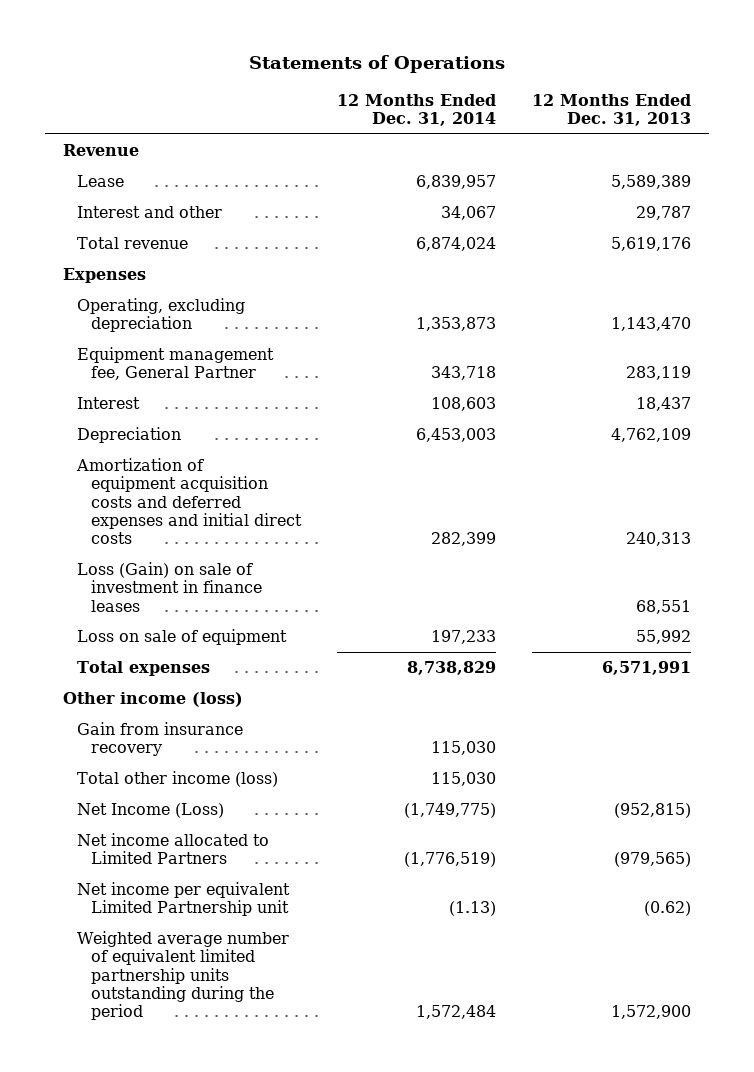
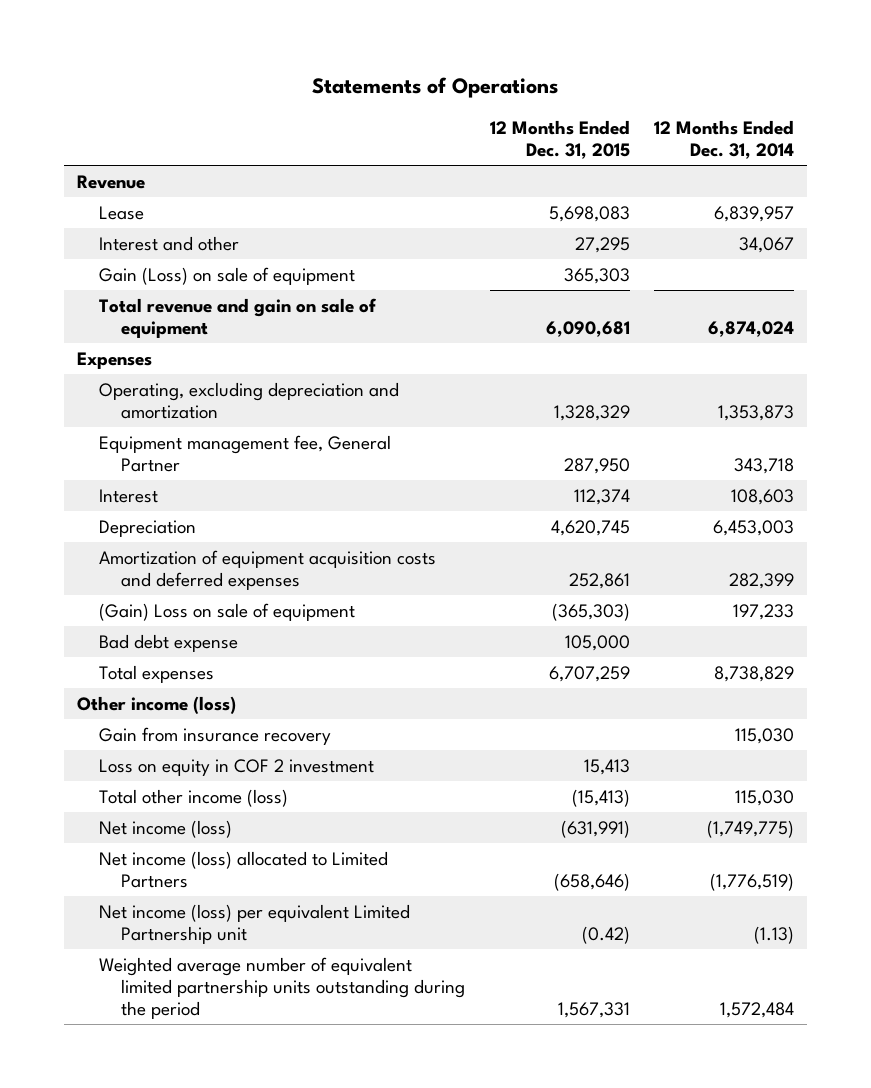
- | 12 Months Ended Dec. 31, 2014 | 12 Months Ended Dec. 31, 2013
+ | 12 Months Ended Dec. 31, 2015 | 12 Months Ended Dec. 31, 2014
- Total revenue | 6,874,024 | 5,619,176
+ Gain (Loss) on sale of equipment | 365,303 |
+ Total revenue and gain on sale of equipment | 6,090,681 | 6,874,024
- Operating, excluding depreciation | 1,353,873 | 1,143,470
+ Operating, excluding depreciation and amortization | 1,328,329 | 1,353,873
- Amortization of equipment acquisition costs and deferred expenses and initial direct costs | 282,399 | 240,313
- Loss (Gain) on sale of investment in finance leases | | 68,551
- Loss on sale of equipment | 197,233 | 55,992
+ Amortization of equipment acquisition costs and deferred expenses | 252,861 | 282,399
+ (Gain) Loss on sale of equipment | (365,303) | 197,233
+ Bad debt expense | 105,000 |
+ Loss on equity in COF 2 investment | 15,413 |
- Net Income (Loss) | (1,749,775) | (952,815)
- Net income allocated to Limited Partners | (1,776,519) | (979,565)
- Net income per equivalent Limited Partnership unit | (1.13) | (0.62)
+ Net income (loss) | (631,991) | (1,749,775)
+ Net income (loss) allocated to Limited Partners | (658,646) | (1,776,519)
+ Net income (loss) per equivalent Limited Partnership unit | (0.42) | (1.13)

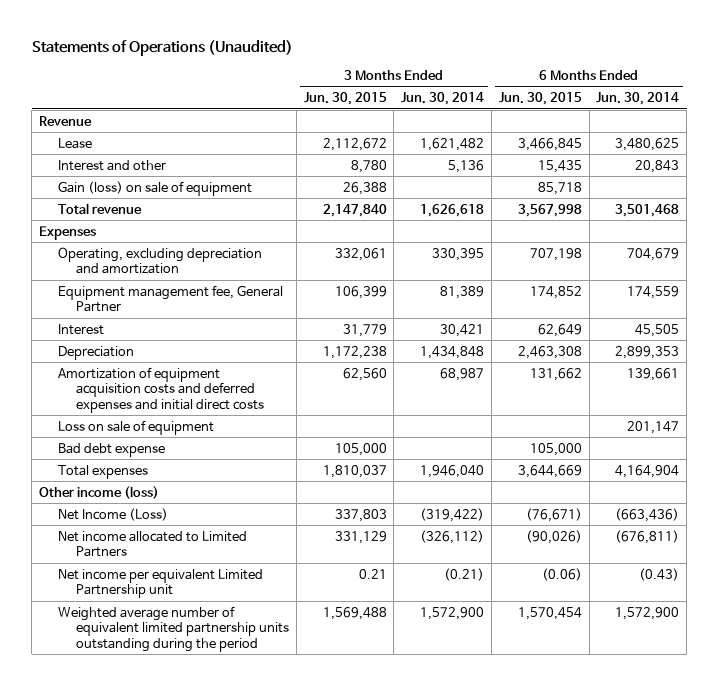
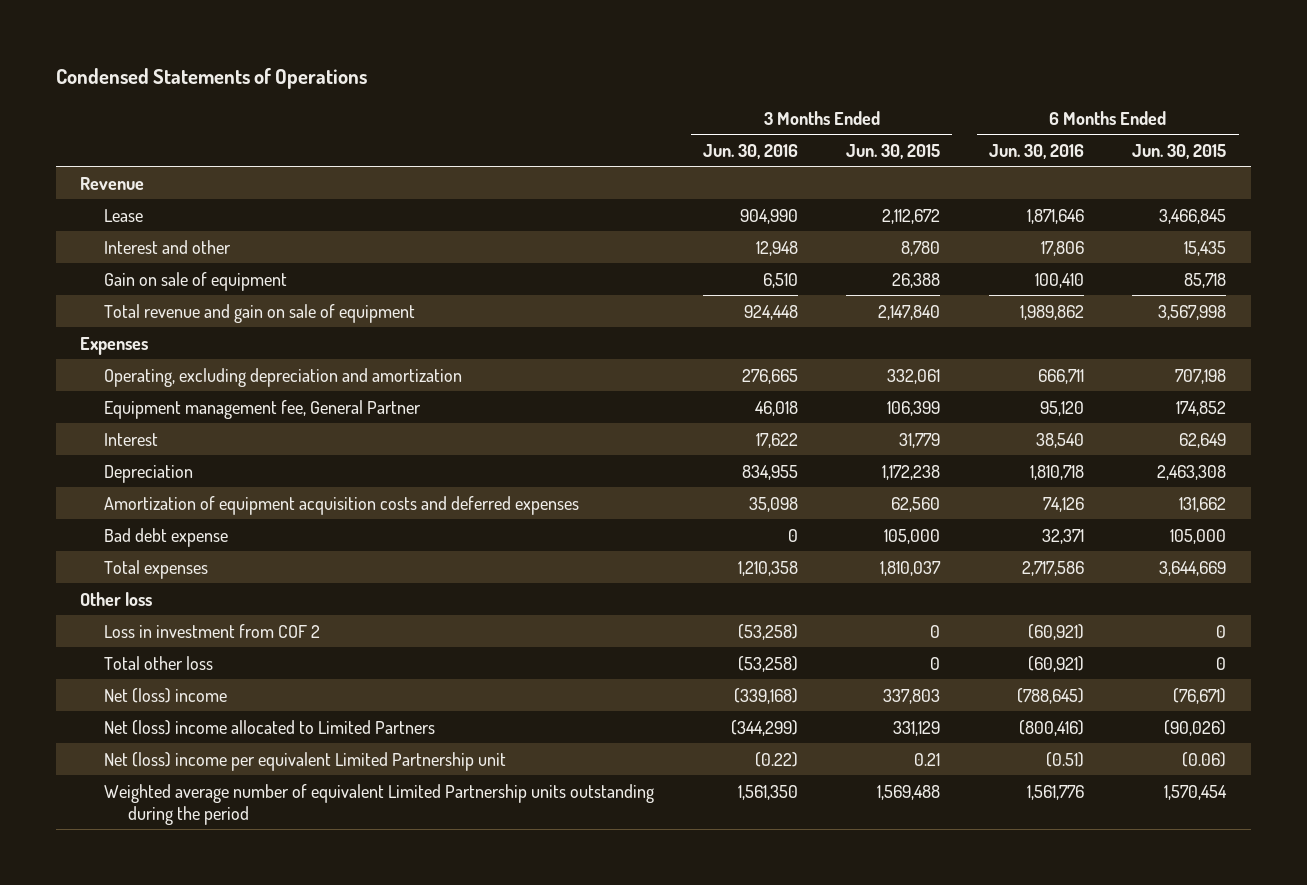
- Statements of Operations (Unaudited)
+ Condensed Statements of Operations
- | 3 Months Ended Jun. 30, 2015 | 3 Months Ended Jun. 30, 2014 | 6 Months Ended Jun. 30, 2015 | 6 Months Ended Jun. 30, 2014
+ | 3 Months Ended Jun. 30, 2016 | 3 Months Ended Jun. 30, 2015 | 6 Months Ended Jun. 30, 2016 | 6 Months Ended Jun. 30, 2015
- Gain (loss) on sale of equipment | 26,388 | | 85,718 |
- Total revenue | 2,147,840 | 1,626,618 | 3,567,998 | 3,501,468
+ Gain on sale of equipment | 6,510 | 26,388 | 100,410 | 85,718
+ Total revenue and gain on sale of equipment | 924,448 | 2,147,840 | 1,989,862 | 3,567,998
- Amortization of equipment acquisition costs and deferred expenses and initial direct costs | 62,560 | 68,987 | 131,662 | 139,661
- Loss on sale of equipment | | | | 201,147
+ Amortization of equipment acquisition costs and deferred expenses | 35,098 | 62,560 | 74,126 | 131,662
- Other income (loss)
- Net Income (Loss) | 337,803 | (319,422) | (76,671) | (663,436)
- Net income allocated to Limited Partners | 331,129 | (326,112) | (90,026) | (676,811)
- Net income per equivalent Limited Partnership unit | 0.21 | (0.21) | (0.06) | (0.43)
- Weighted average number of equivalent limited partnership units outstanding during the period | 1,569,488 | 1,572,900 | 1,570,454 | 1,572,900
+ Other loss
+ Loss in investment from COF 2 | (53,258) | 0 | (60,921) | 0
+ Total other loss | (53,258) | 0 | (60,921) | 0
+ Net (loss) income | (339,168) | 337,803 | (788,645) | (76,671)
+ Net (loss) income allocated to Limited Partners | (344,299) | 331,129 | (800,416) | (90,026)
+ Net (loss) income per equivalent Limited Partnership unit | (0.22) | 0.21 | (0.51) | (0.06)
+ Weighted average number of equivalent Limited Partnership units outstanding during the period | 1,561,350 | 1,569,488 | 1,561,776 | 1,570,454

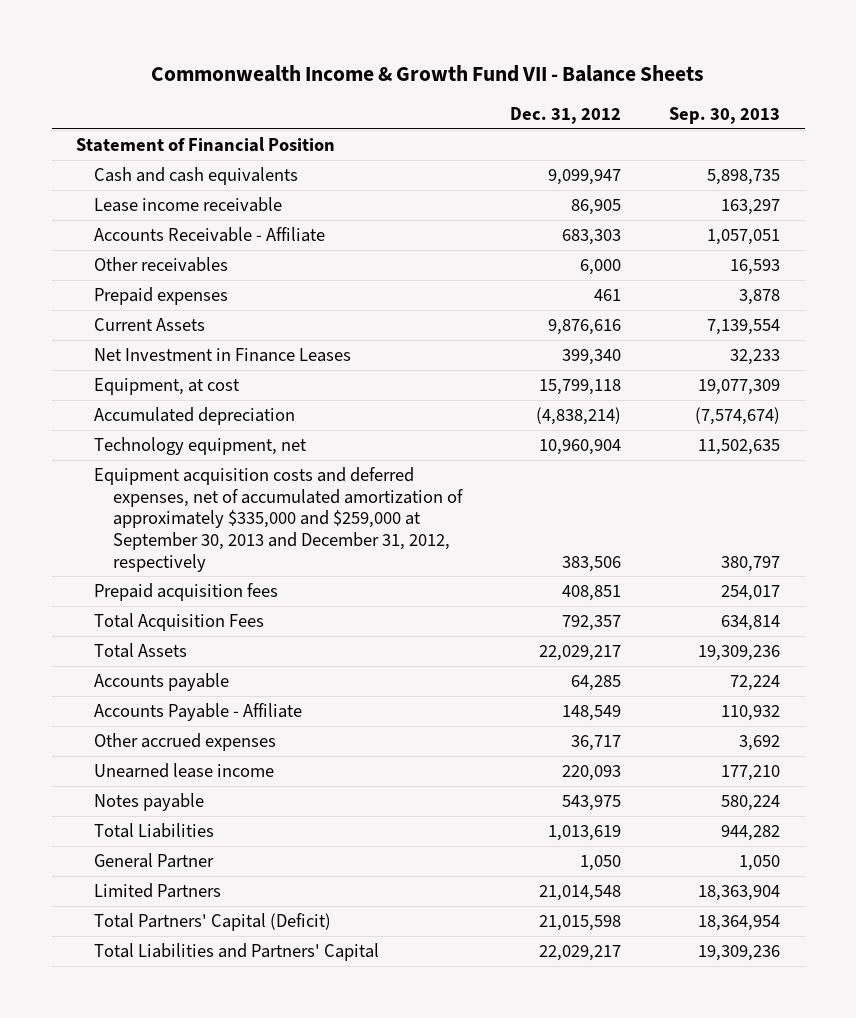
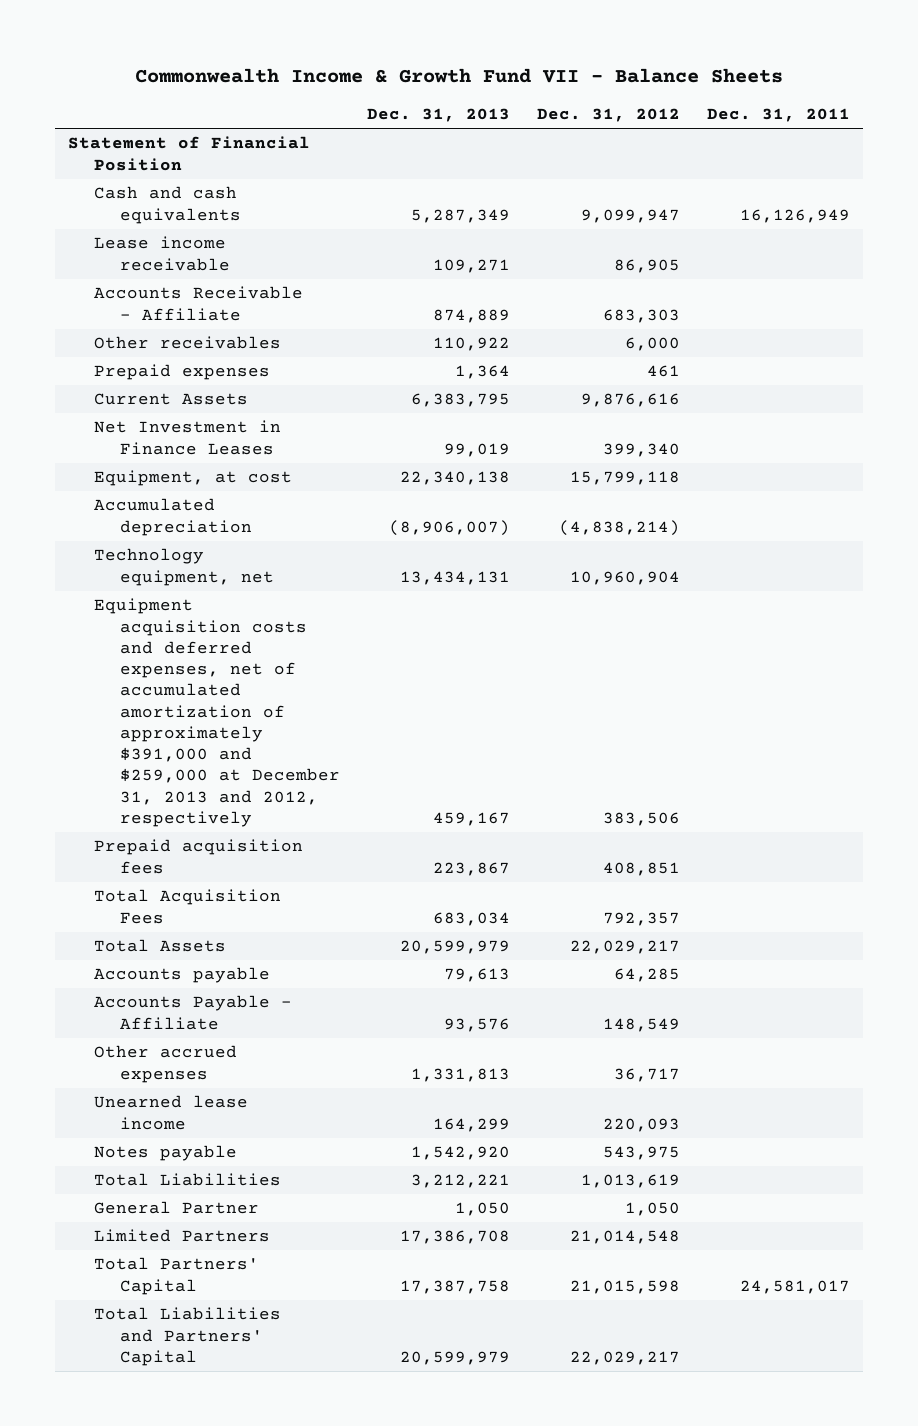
- | Dec. 31, 2012 | Sep. 30, 2013
+ | Dec. 31, 2013 | Dec. 31, 2012 | Dec. 31, 2011
- Equipment acquisition costs and deferred expenses, net of accumulated amortization of approximately $335,000 and $259,000 at September 30, 2013 and December 31, 2012, respectively | 383,506 | 380,797
+ Equipment acquisition costs and deferred expenses, net of accumulated amortization of approximately $391,000 and $259,000 at December 31, 2013 and 2012, respectively | 459,167 | 383,506 |
- Total Partners' Capital (Deficit) | 21,015,598 | 18,364,954
+ Total Partners' Capital | 17,387,758 | 21,015,598 | 24,581,017

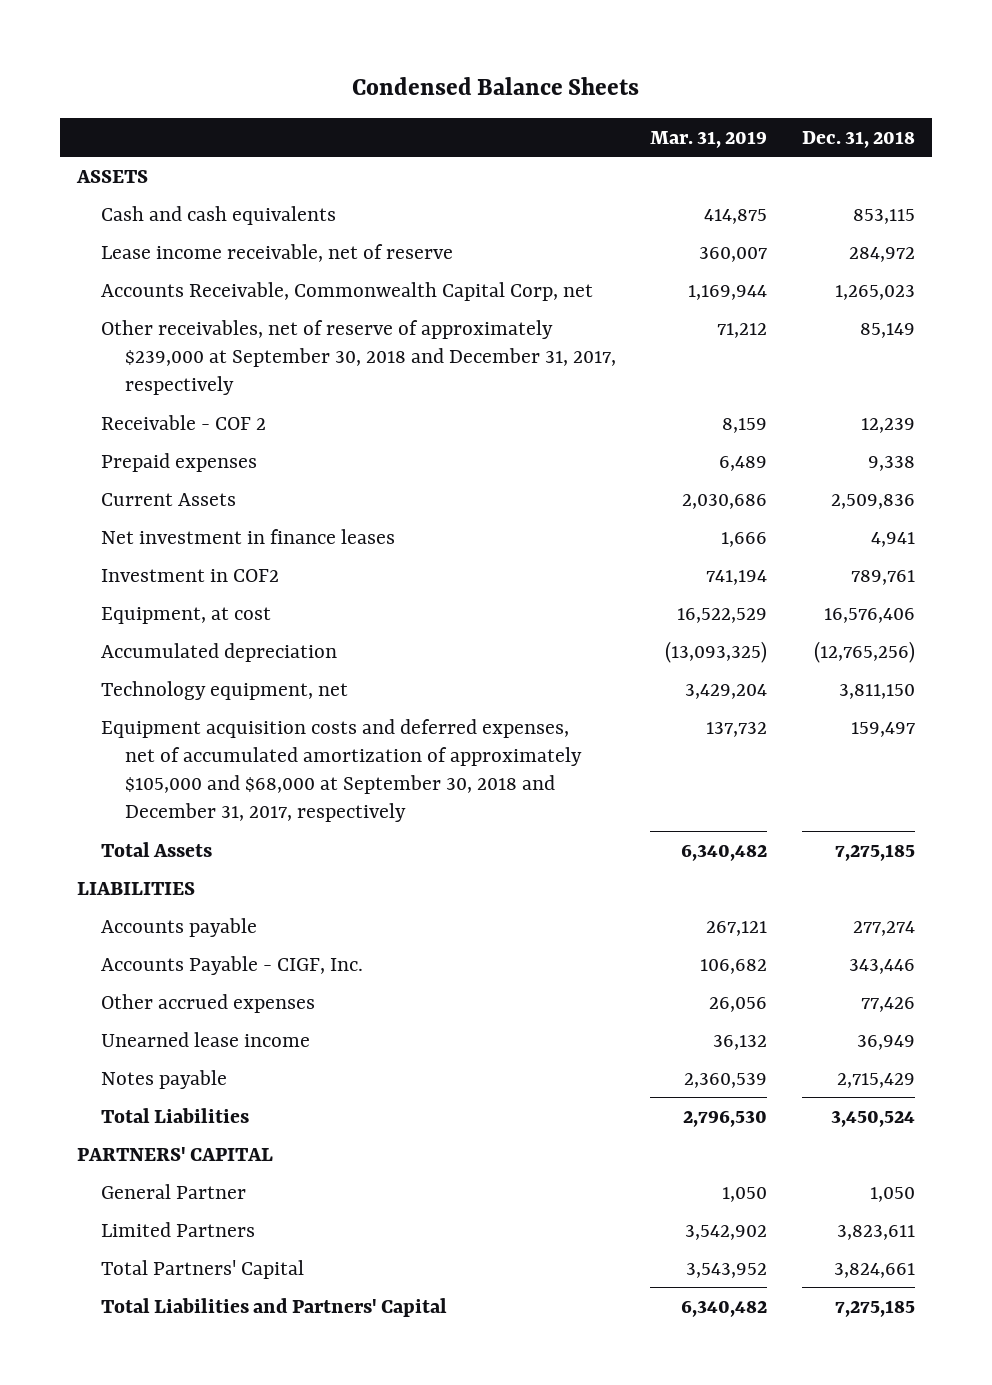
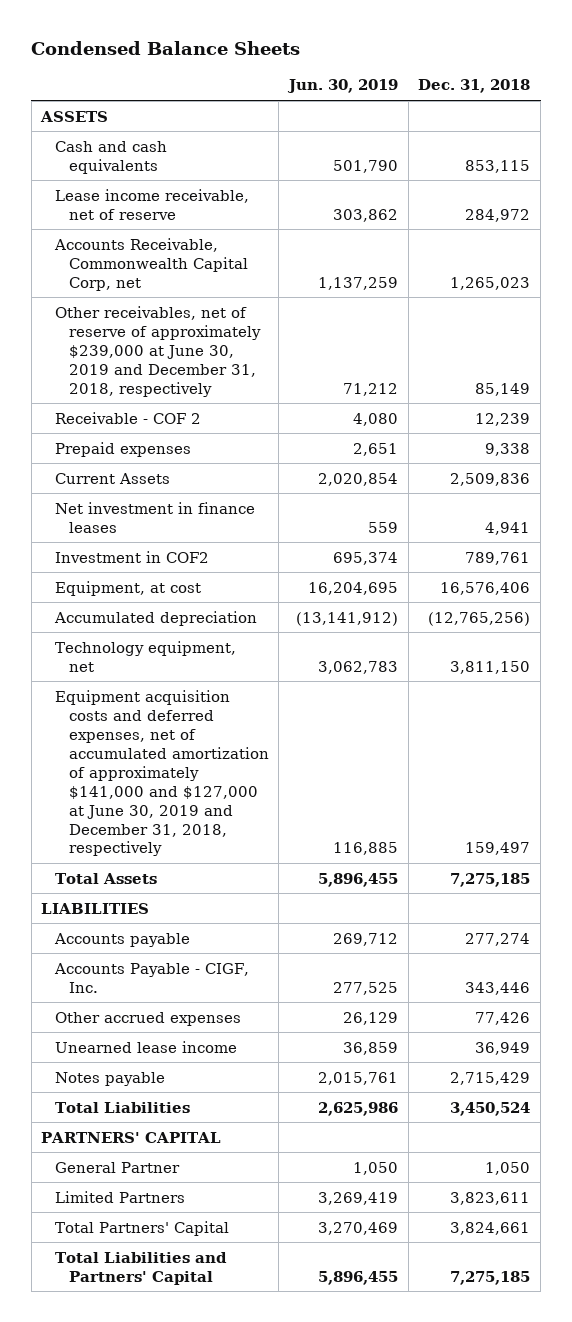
- | Mar. 31, 2019 | Dec. 31, 2018
+ | Jun. 30, 2019 | Dec. 31, 2018
- Other receivables, net of reserve of approximately $239,000 at September 30, 2018 and December 31, 2017, respectively | 71,212 | 85,149
+ Other receivables, net of reserve of approximately $239,000 at June 30, 2019 and December 31, 2018, respectively | 71,212 | 85,149
- Equipment acquisition costs and deferred expenses, net of accumulated amortization of approximately $105,000 and $68,000 at September 30, 2018 and December 31, 2017, respectively | 137,732 | 159,497
+ Equipment acquisition costs and deferred expenses, net of accumulated amortization of approximately $141,000 and $127,000 at June 30, 2019 and December 31, 2018, respectively | 116,885 | 159,497

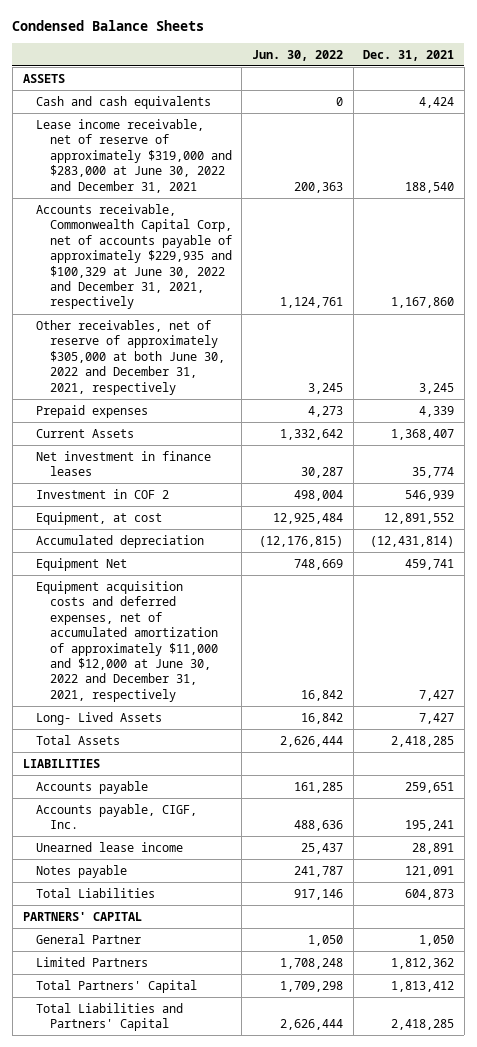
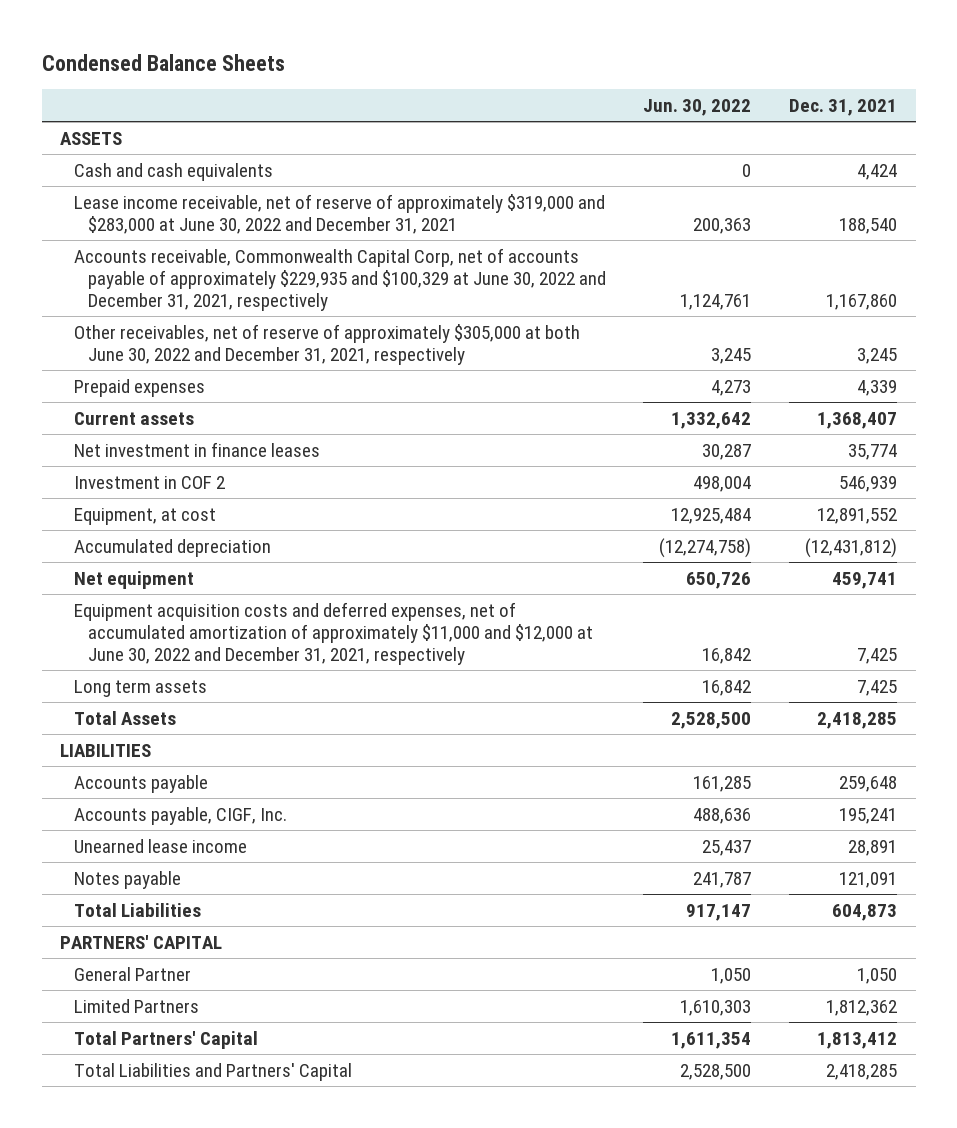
- Current Assets | 1,332,642 | 1,368,407
+ Current assets | 1,332,642 | 1,368,407
- Accumulated depreciation | (12,176,815) | (12,431,814)
- Equipment Net | 748,669 | 459,741
- Equipment acquisition costs and deferred expenses, net of accumulated amortization of approximately $11,000 and $12,000 at June 30, 2022 and December 31, 2021, respectively | 16,842 | 7,427
- Long- Lived Assets | 16,842 | 7,427
- Total Assets | 2,626,444 | 2,418,285
+ Accumulated depreciation | (12,274,758) | (12,431,812)
+ Net equipment | 650,726 | 459,741
+ Equipment acquisition costs and deferred expenses, net of accumulated amortization of approximately $11,000 and $12,000 at June 30, 2022 and December 31, 2021, respectively | 16,842 | 7,425
+ Long term assets | 16,842 | 7,425
+ Total Assets | 2,528,500 | 2,418,285
- Accounts payable | 161,285 | 259,651
+ Accounts payable | 161,285 | 259,648
- Total Liabilities | 917,146 | 604,873
+ Total Liabilities | 917,147 | 604,873
- Limited Partners | 1,708,248 | 1,812,362
- Total Partners' Capital | 1,709,298 | 1,813,412
- Total Liabilities and Partners' Capital | 2,626,444 | 2,418,285
+ Limited Partners | 1,610,303 | 1,812,362
+ Total Partners' Capital | 1,611,354 | 1,813,412
+ Total Liabilities and Partners' Capital | 2,528,500 | 2,418,285

